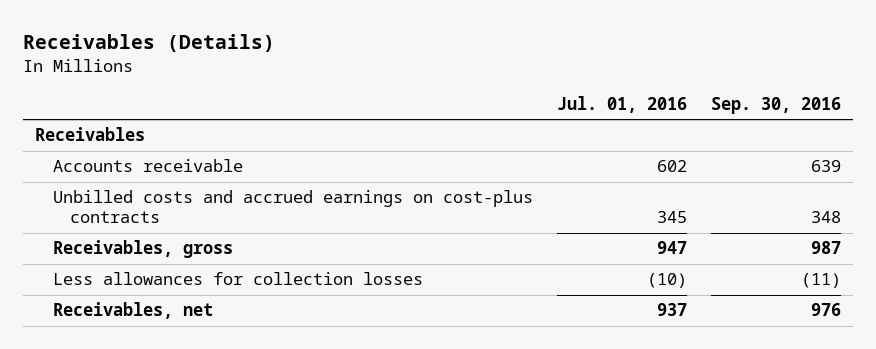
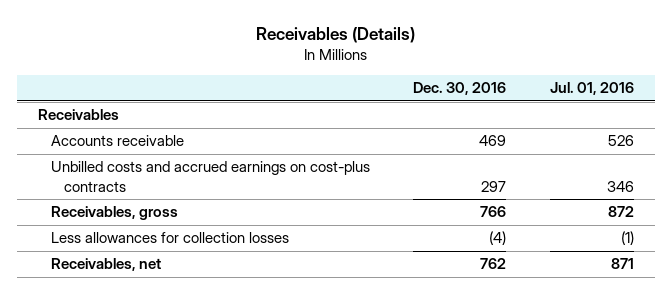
- | Jul. 01, 2016 | Sep. 30, 2016
+ | Dec. 30, 2016 | Jul. 01, 2016
- Accounts receivable | 602 | 639
- Unbilled costs and accrued earnings on cost-plus contracts | 345 | 348
- Receivables, gross | 947 | 987
- Less allowances for collection losses | (10) | (11)
- Receivables, net | 937 | 976
+ Accounts receivable | 469 | 526
+ Unbilled costs and accrued earnings on cost-plus contracts | 297 | 346
+ Receivables, gross | 766 | 872
+ Less allowances for collection losses | (4) | (1)
+ Receivables, net | 762 | 871

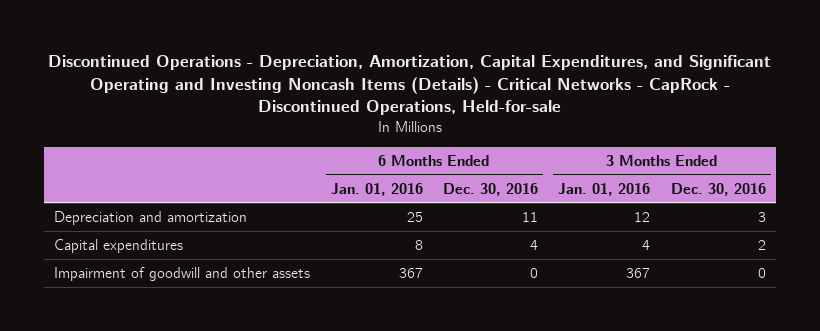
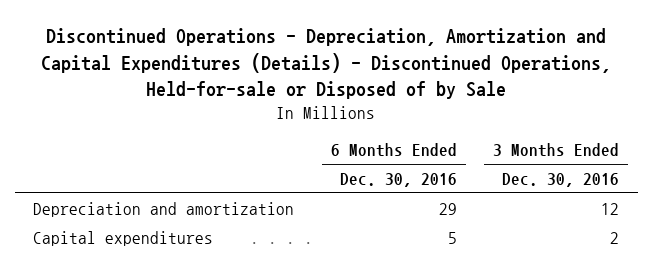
- Discontinued Operations - Depreciation, Amortization, Capital Expenditures, and Significant Operating and Investing Noncash Items (Details) - Critical Networks - CapRock - Discontinued Operations, Held-for-sale
+ Discontinued Operations - Depreciation, Amortization and Capital Expenditures (Details) - Discontinued Operations, Held-for-sale or Disposed of by Sale
- | 6 Months Ended Jan. 01, 2016 | 6 Months Ended Dec. 30, 2016 | 3 Months Ended Jan. 01, 2016 | 3 Months Ended Dec. 30, 2016
+ | 6 Months Ended Dec. 30, 2016 | 3 Months Ended Dec. 30, 2016
- Depreciation and amortization | 25 | 11 | 12 | 3
- Capital expenditures | 8 | 4 | 4 | 2
- Impairment of goodwill and other assets | 367 | 0 | 367 | 0
+ Depreciation and amortization | 29 | 12
+ Capital expenditures | 5 | 2

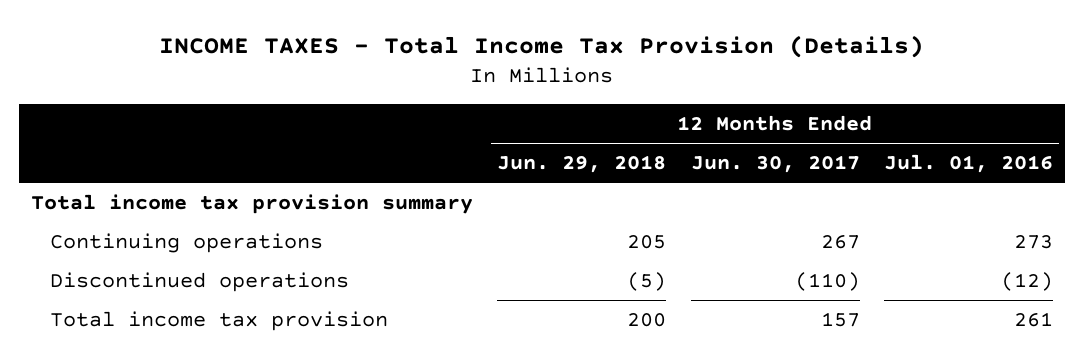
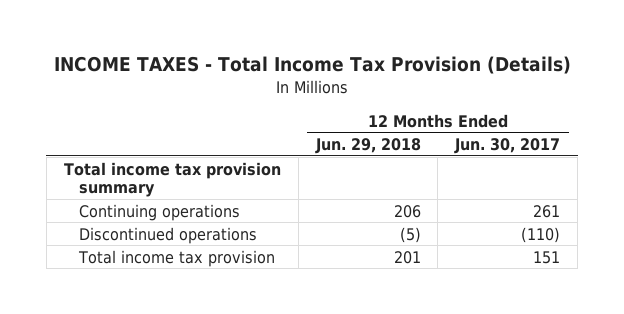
- | 12 Months Ended Jun. 29, 2018 | 12 Months Ended Jun. 30, 2017 | 12 Months Ended Jul. 01, 2016
+ | 12 Months Ended Jun. 29, 2018 | 12 Months Ended Jun. 30, 2017
- Continuing operations | 205 | 267 | 273
+ Continuing operations | 206 | 261
- Total income tax provision | 200 | 157 | 261
+ Total income tax provision | 201 | 151

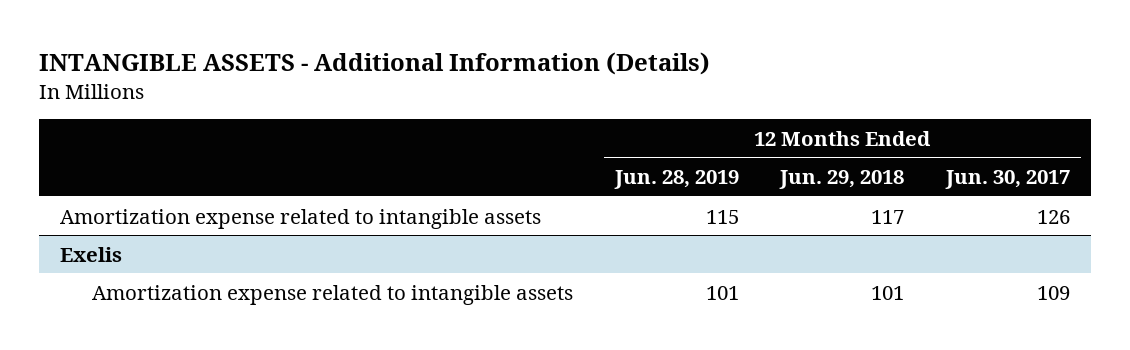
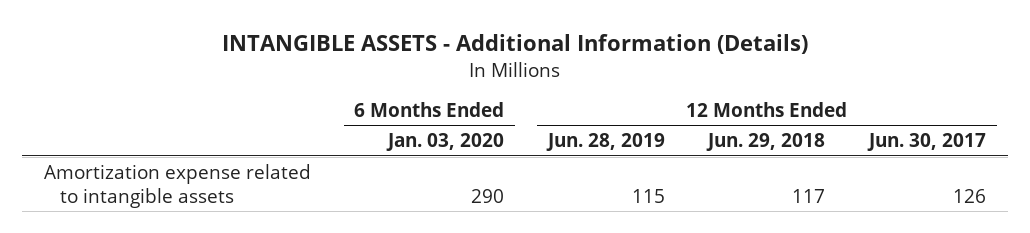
- | 12 Months Ended Jun. 28, 2019 | 12 Months Ended Jun. 29, 2018 | 12 Months Ended Jun. 30, 2017
+ | 6 Months Ended Jan. 03, 2020 | 12 Months Ended Jun. 28, 2019 | 12 Months Ended Jun. 29, 2018 | 12 Months Ended Jun. 30, 2017
- Exelis
- Amortization expense related to intangible assets | 101 | 101 | 109

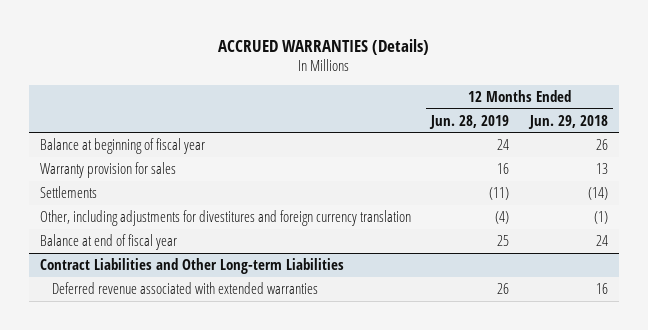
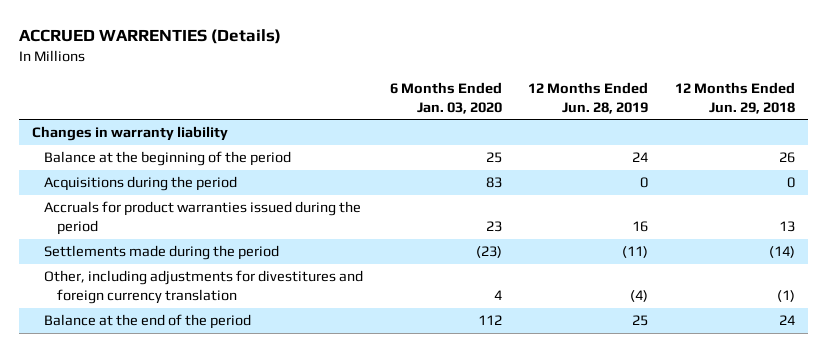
- ACCRUED WARRANTIES (Details)
+ ACCRUED WARRENTIES (Details)
- | 12 Months Ended Jun. 28, 2019 | 12 Months Ended Jun. 29, 2018
+ | 6 Months Ended Jan. 03, 2020 | 12 Months Ended Jun. 28, 2019 | 12 Months Ended Jun. 29, 2018
- Balance at beginning of fiscal year | 24 | 26
- Warranty provision for sales | 16 | 13
- Settlements | (11) | (14)
+ Changes in warranty liability
+ Balance at the beginning of the period | 25 | 24 | 26
+ Acquisitions during the period | 83 | 0 | 0
+ Accruals for product warranties issued during the period | 23 | 16 | 13
+ Settlements made during the period | (23) | (11) | (14)
- Balance at end of fiscal year | 25 | 24
- Contract Liabilities and Other Long-term Liabilities
- Deferred revenue associated with extended warranties | 26 | 16
+ Balance at the end of the period | 112 | 25 | 24

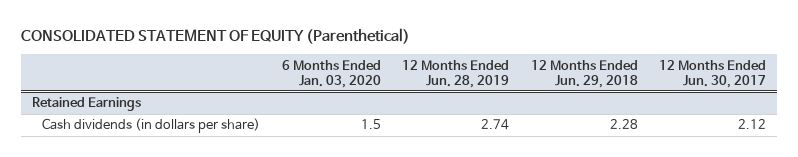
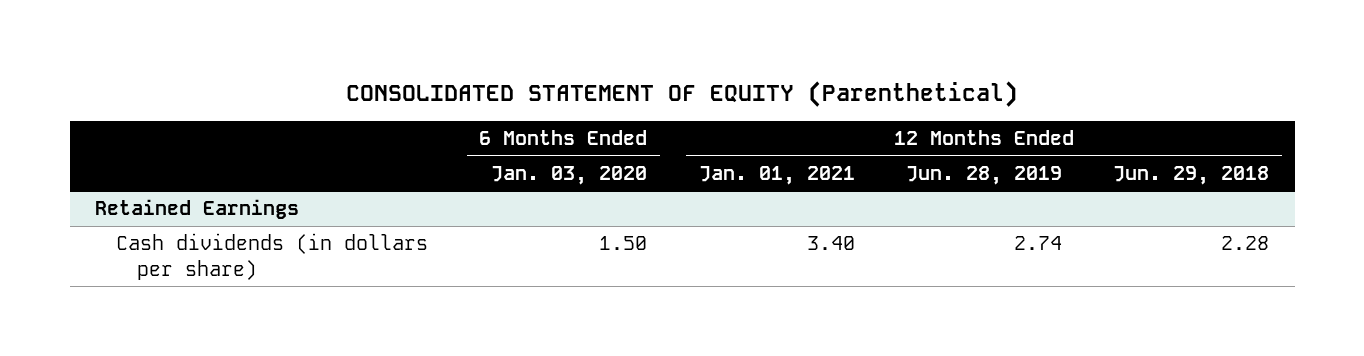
- | 6 Months Ended Jan. 03, 2020 | 12 Months Ended Jun. 28, 2019 | 12 Months Ended Jun. 29, 2018 | 12 Months Ended Jun. 30, 2017
+ | 6 Months Ended Jan. 03, 2020 | 12 Months Ended Jan. 01, 2021 | 12 Months Ended Jun. 28, 2019 | 12 Months Ended Jun. 29, 2018
@ Retained Earnings
- Cash dividends (in dollars per share) | 1.5 | 2.74 | 2.28 | 2.12
+ Cash dividends (in dollars per share) | 1.50 | 3.40 | 2.74 | 2.28

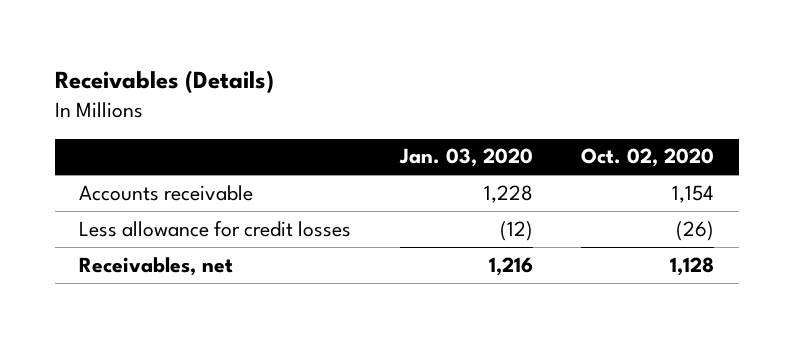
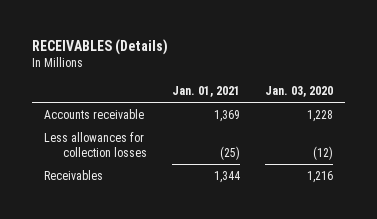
- Receivables (Details)
+ RECEIVABLES (Details)
- | Jan. 03, 2020 | Oct. 02, 2020
+ | Jan. 01, 2021 | Jan. 03, 2020
- Less allowance for credit losses | (12) | (26)
- Receivables, net | 1,216 | 1,128
+ Less allowances for collection losses | (25) | (12)
+ Receivables | 1,344 | 1,216

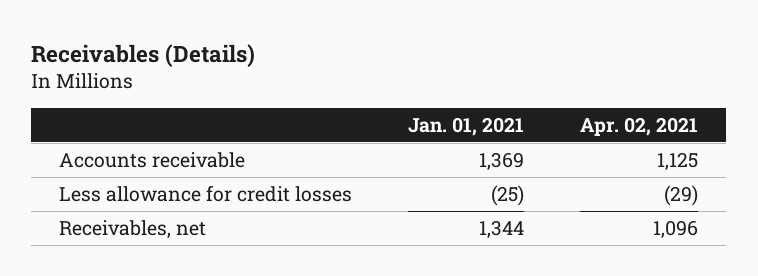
- RECEIVABLES (Details)
+ Receivables (Details)
- | Jan. 01, 2021 | Jan. 03, 2020
+ | Jan. 01, 2021 | Apr. 02, 2021
- Less allowances for collection losses | (25) | (12)
- Receivables | 1,344 | 1,216
+ Less allowance for credit losses | (25) | (29)
+ Receivables, net | 1,344 | 1,096

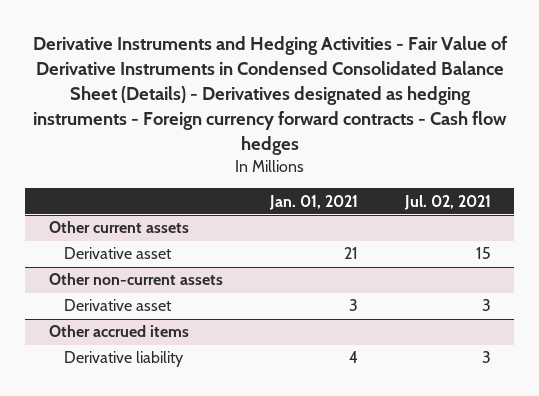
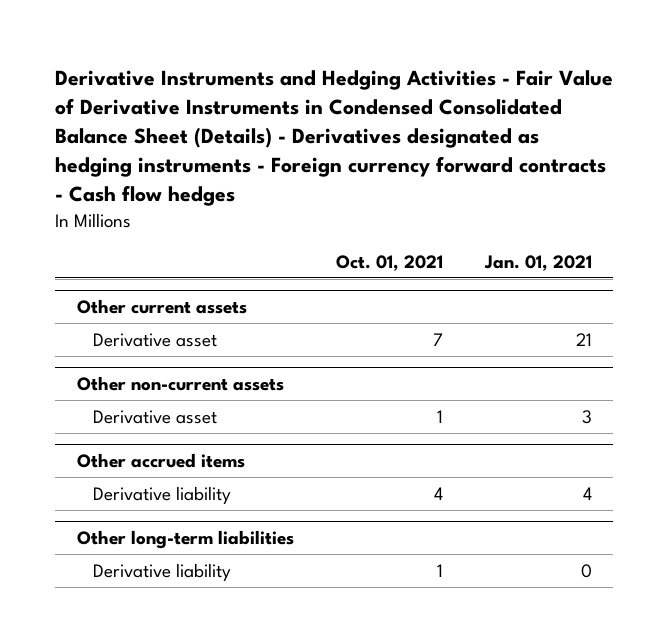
- | Jan. 01, 2021 | Jul. 02, 2021
+ | Oct. 01, 2021 | Jan. 01, 2021
+ Other long-term liabilities
+ Derivative liability | 1 | 0

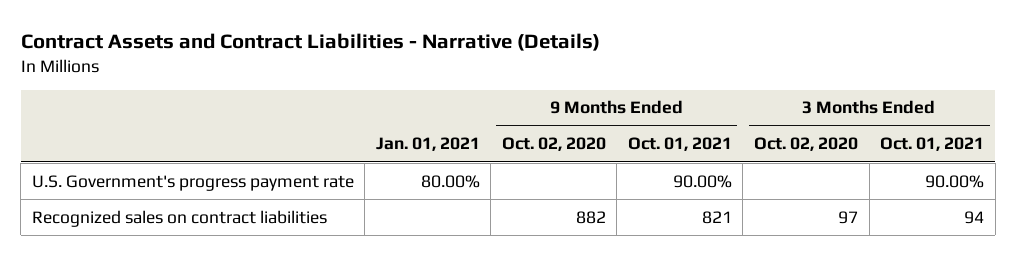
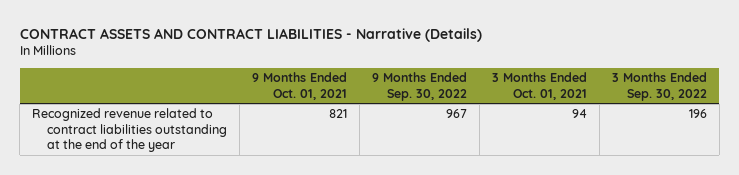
- Contract Assets and Contract Liabilities - Narrative (Details)
+ CONTRACT ASSETS AND CONTRACT LIABILITIES - Narrative (Details)
- | Jan. 01, 2021 | 9 Months Ended Oct. 02, 2020 | 9 Months Ended Oct. 01, 2021 | 3 Months Ended Oct. 02, 2020 | 3 Months Ended Oct. 01, 2021
+ | 9 Months Ended Oct. 01, 2021 | 9 Months Ended Sep. 30, 2022 | 3 Months Ended Oct. 01, 2021 | 3 Months Ended Sep. 30, 2022
- U.S. Government's progress payment rate | 80.00% | | 90.00% | | 90.00%
- Recognized sales on contract liabilities | | 882 | 821 | 97 | 94
+ Recognized revenue related to contract liabilities outstanding at the end of the year | 821 | 967 | 94 | 196

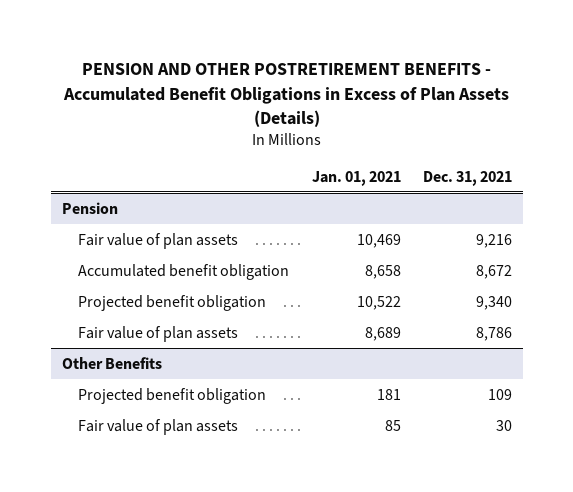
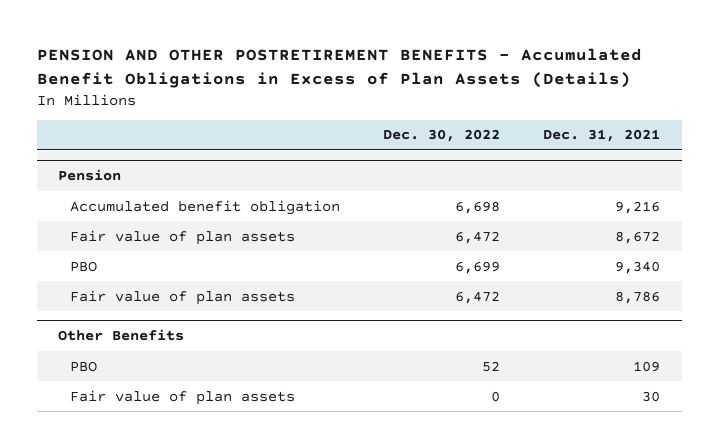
- | Jan. 01, 2021 | Dec. 31, 2021
+ | Dec. 30, 2022 | Dec. 31, 2021
@ Pension
- Fair value of plan assets | 10,469 | 9,216
- Accumulated benefit obligation | 8,658 | 8,672
- Projected benefit obligation | 10,522 | 9,340
+ Accumulated benefit obligation | 6,698 | 9,216
+ Fair value of plan assets | 6,472 | 8,672
+ PBO | 6,699 | 9,340
@ Other Benefits
- Projected benefit obligation | 181 | 109
+ PBO | 52 | 109

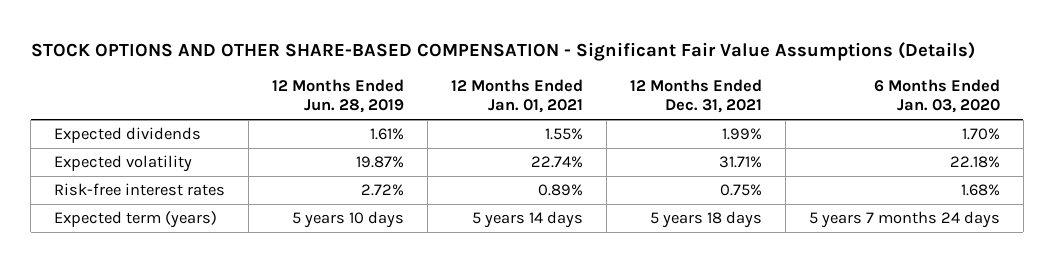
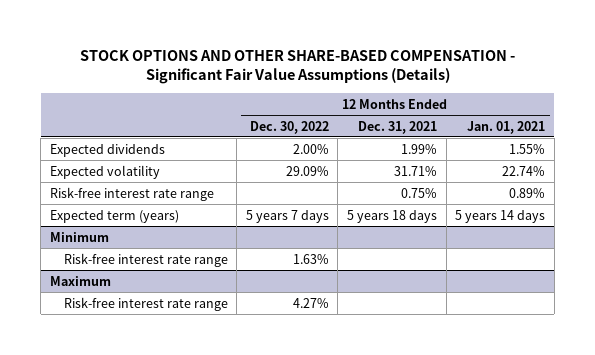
- | 12 Months Ended Jun. 28, 2019 | 12 Months Ended Jan. 01, 2021 | 12 Months Ended Dec. 31, 2021 | 6 Months Ended Jan. 03, 2020
+ | 12 Months Ended Dec. 30, 2022 | 12 Months Ended Dec. 31, 2021 | 12 Months Ended Jan. 01, 2021
- Risk-free interest rates | 2.72% | 0.89% | 0.75% | 1.68%
+ Risk-free interest rate range | | 0.75% | 0.89%
+ Minimum
+ Risk-free interest rate range | 1.63% | |
+ Maximum
+ Risk-free interest rate range | 4.27% | |

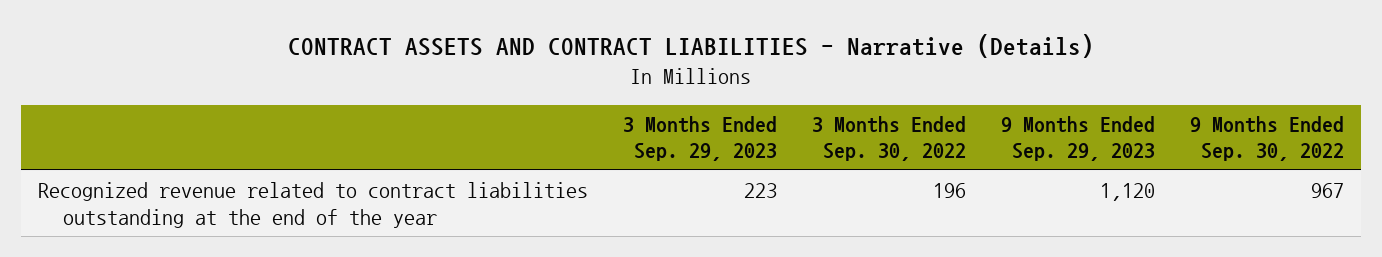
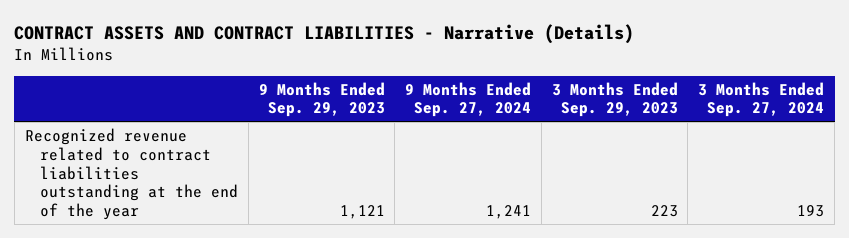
- | 3 Months Ended Sep. 29, 2023 | 3 Months Ended Sep. 30, 2022 | 9 Months Ended Sep. 29, 2023 | 9 Months Ended Sep. 30, 2022
+ | 9 Months Ended Sep. 29, 2023 | 9 Months Ended Sep. 27, 2024 | 3 Months Ended Sep. 29, 2023 | 3 Months Ended Sep. 27, 2024
- Recognized revenue related to contract liabilities outstanding at the end of the year | 223 | 196 | 1,120 | 967
+ Recognized revenue related to contract liabilities outstanding at the end of the year | 1,121 | 1,241 | 223 | 193

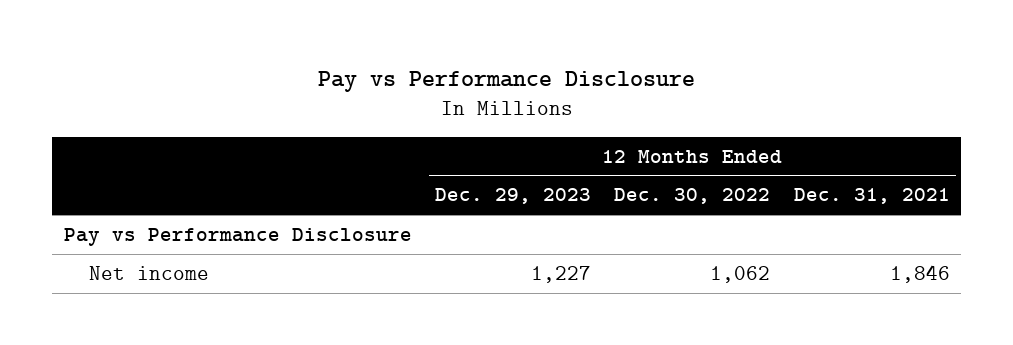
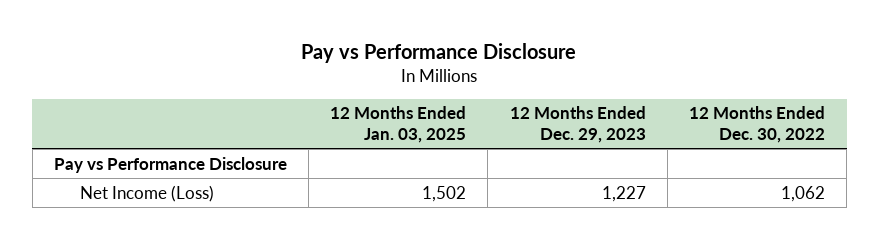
- | 12 Months Ended Dec. 29, 2023 | 12 Months Ended Dec. 30, 2022 | 12 Months Ended Dec. 31, 2021
+ | 12 Months Ended Jan. 03, 2025 | 12 Months Ended Dec. 29, 2023 | 12 Months Ended Dec. 30, 2022
- Net income | 1,227 | 1,062 | 1,846
+ Net Income (Loss) | 1,502 | 1,227 | 1,062

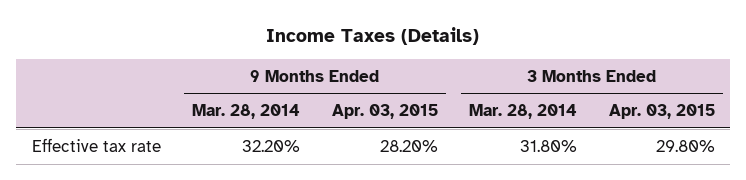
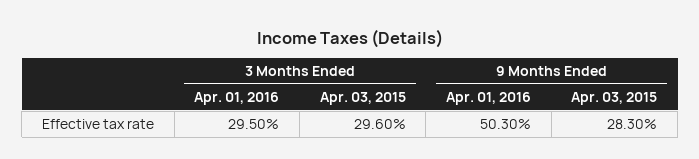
- | 9 Months Ended Mar. 28, 2014 | 9 Months Ended Apr. 03, 2015 | 3 Months Ended Mar. 28, 2014 | 3 Months Ended Apr. 03, 2015
+ | 3 Months Ended Apr. 01, 2016 | 3 Months Ended Apr. 03, 2015 | 9 Months Ended Apr. 01, 2016 | 9 Months Ended Apr. 03, 2015
- Effective tax rate | 32.20% | 28.20% | 31.80% | 29.80%
+ Effective tax rate | 29.50% | 29.60% | 50.30% | 28.30%

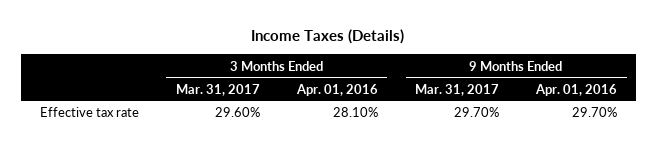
- | 3 Months Ended Apr. 01, 2016 | 3 Months Ended Apr. 03, 2015 | 9 Months Ended Apr. 01, 2016 | 9 Months Ended Apr. 03, 2015
+ | 3 Months Ended Mar. 31, 2017 | 3 Months Ended Apr. 01, 2016 | 9 Months Ended Mar. 31, 2017 | 9 Months Ended Apr. 01, 2016
- Effective tax rate | 29.50% | 29.60% | 50.30% | 28.30%
+ Effective tax rate | 29.60% | 28.10% | 29.70% | 29.70%

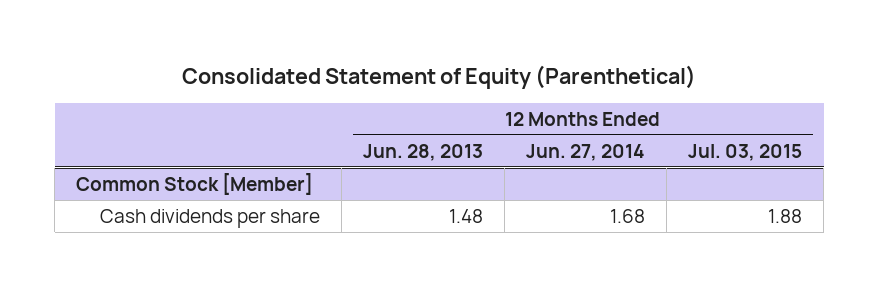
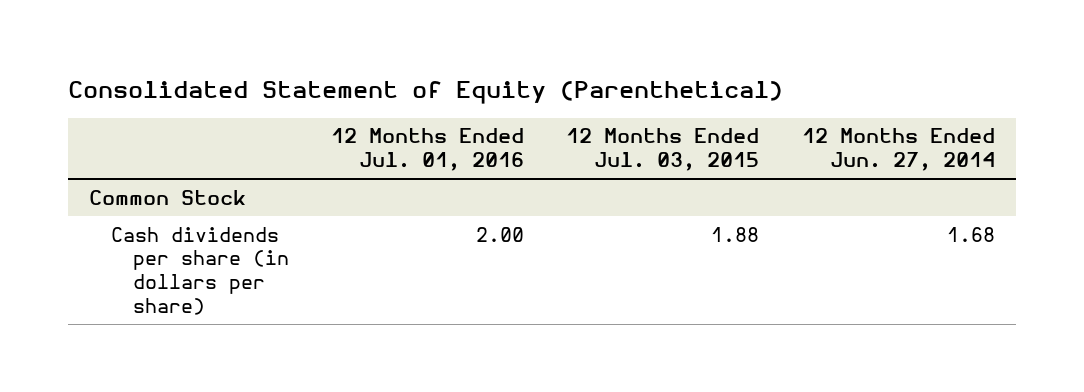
- | 12 Months Ended Jun. 28, 2013 | 12 Months Ended Jun. 27, 2014 | 12 Months Ended Jul. 03, 2015
+ | 12 Months Ended Jul. 01, 2016 | 12 Months Ended Jul. 03, 2015 | 12 Months Ended Jun. 27, 2014
- Common Stock [Member]
- Cash dividends per share | 1.48 | 1.68 | 1.88
+ Common Stock
+ Cash dividends per share (in dollars per share) | 2.00 | 1.88 | 1.68

